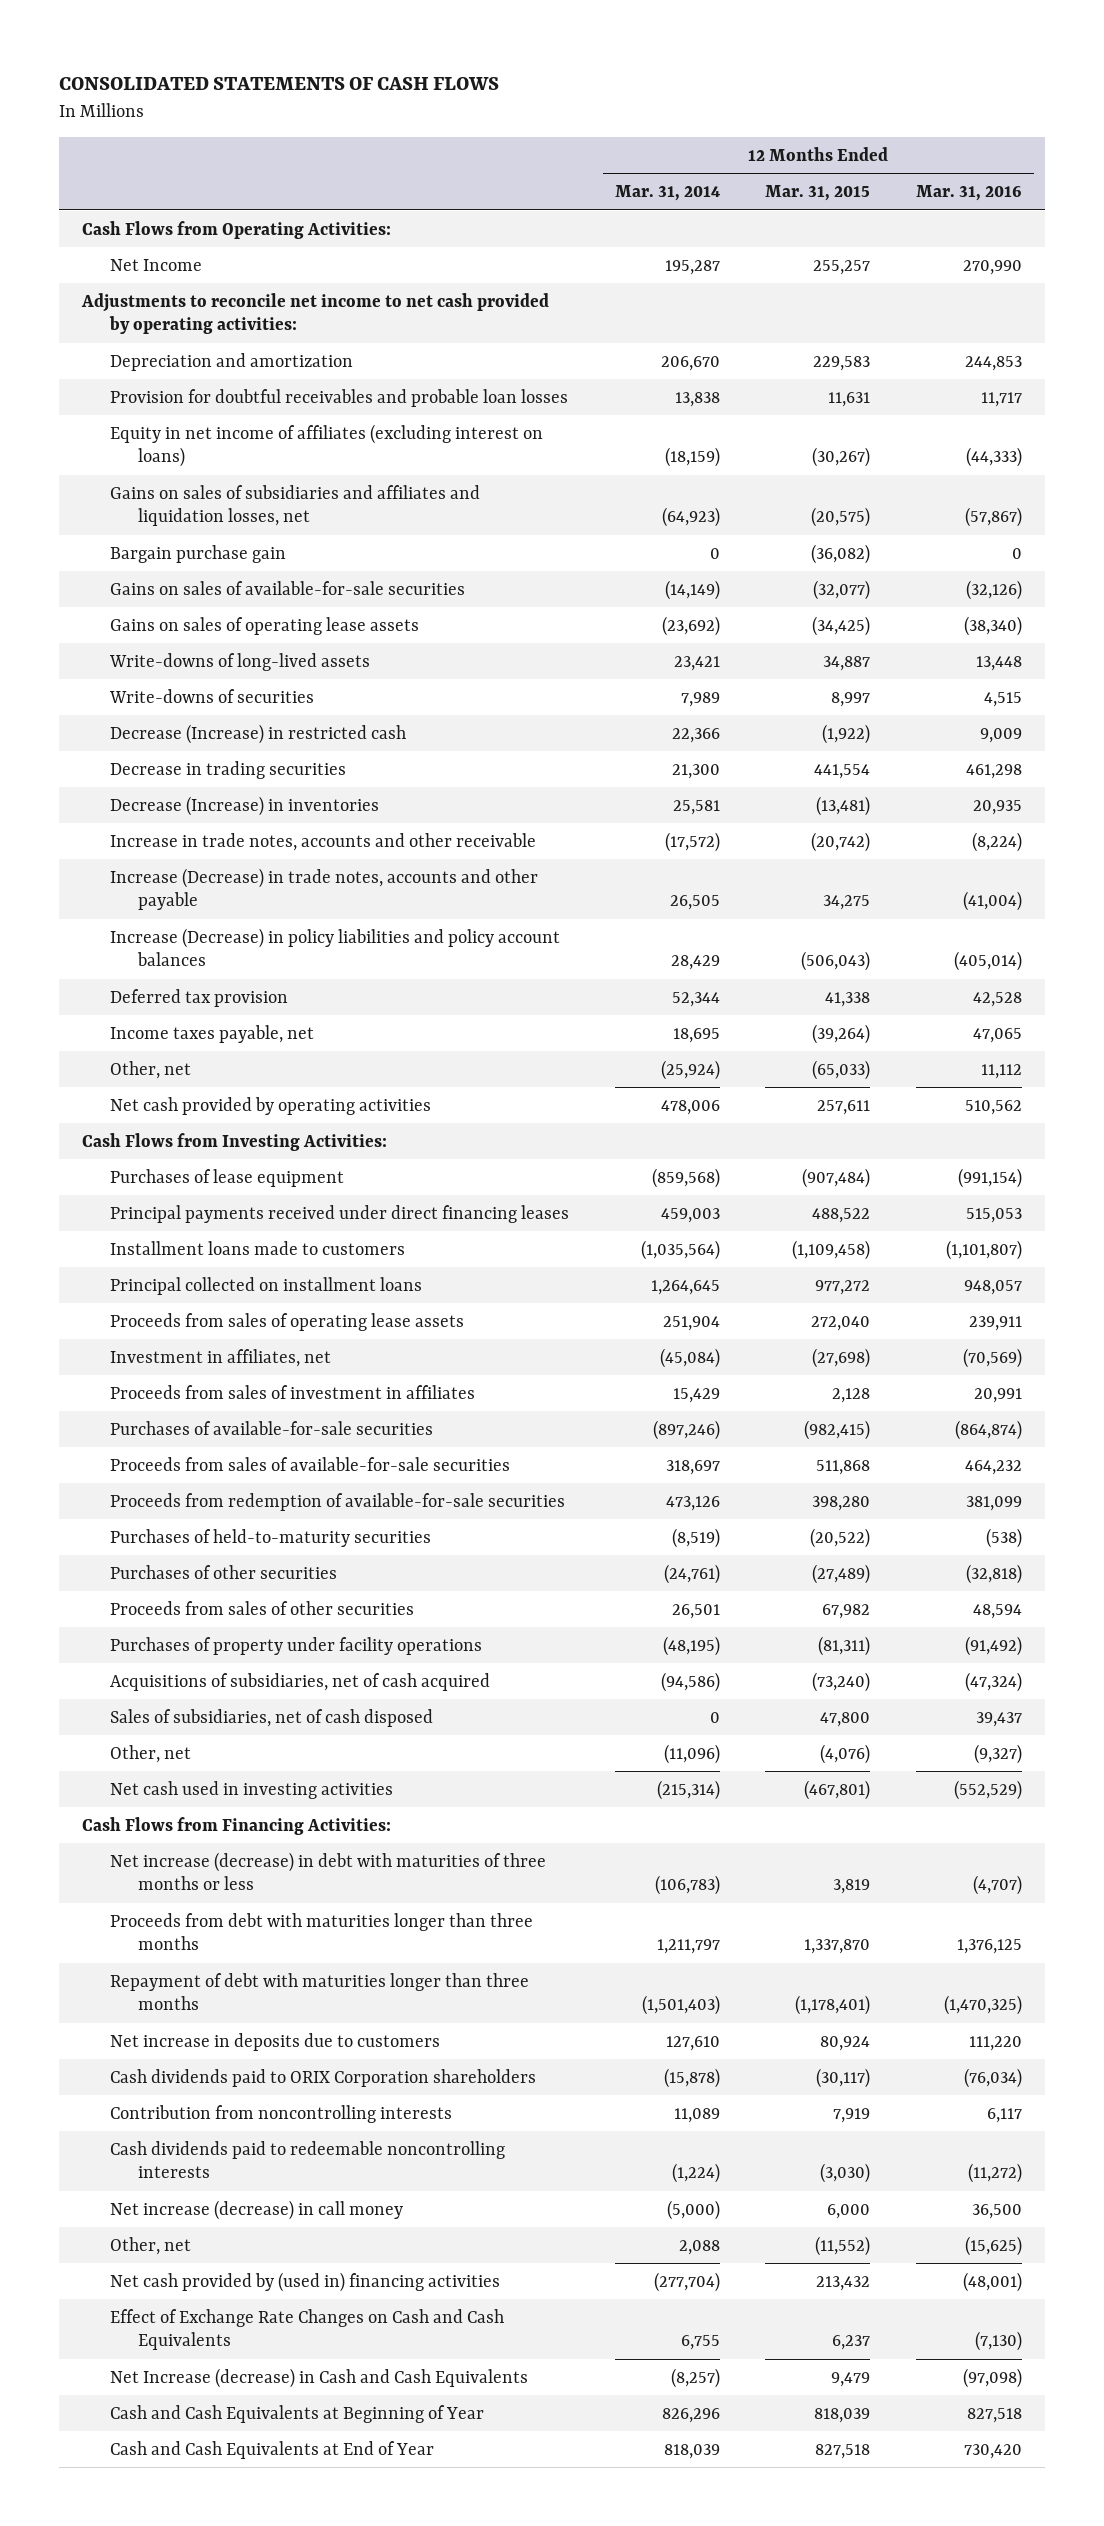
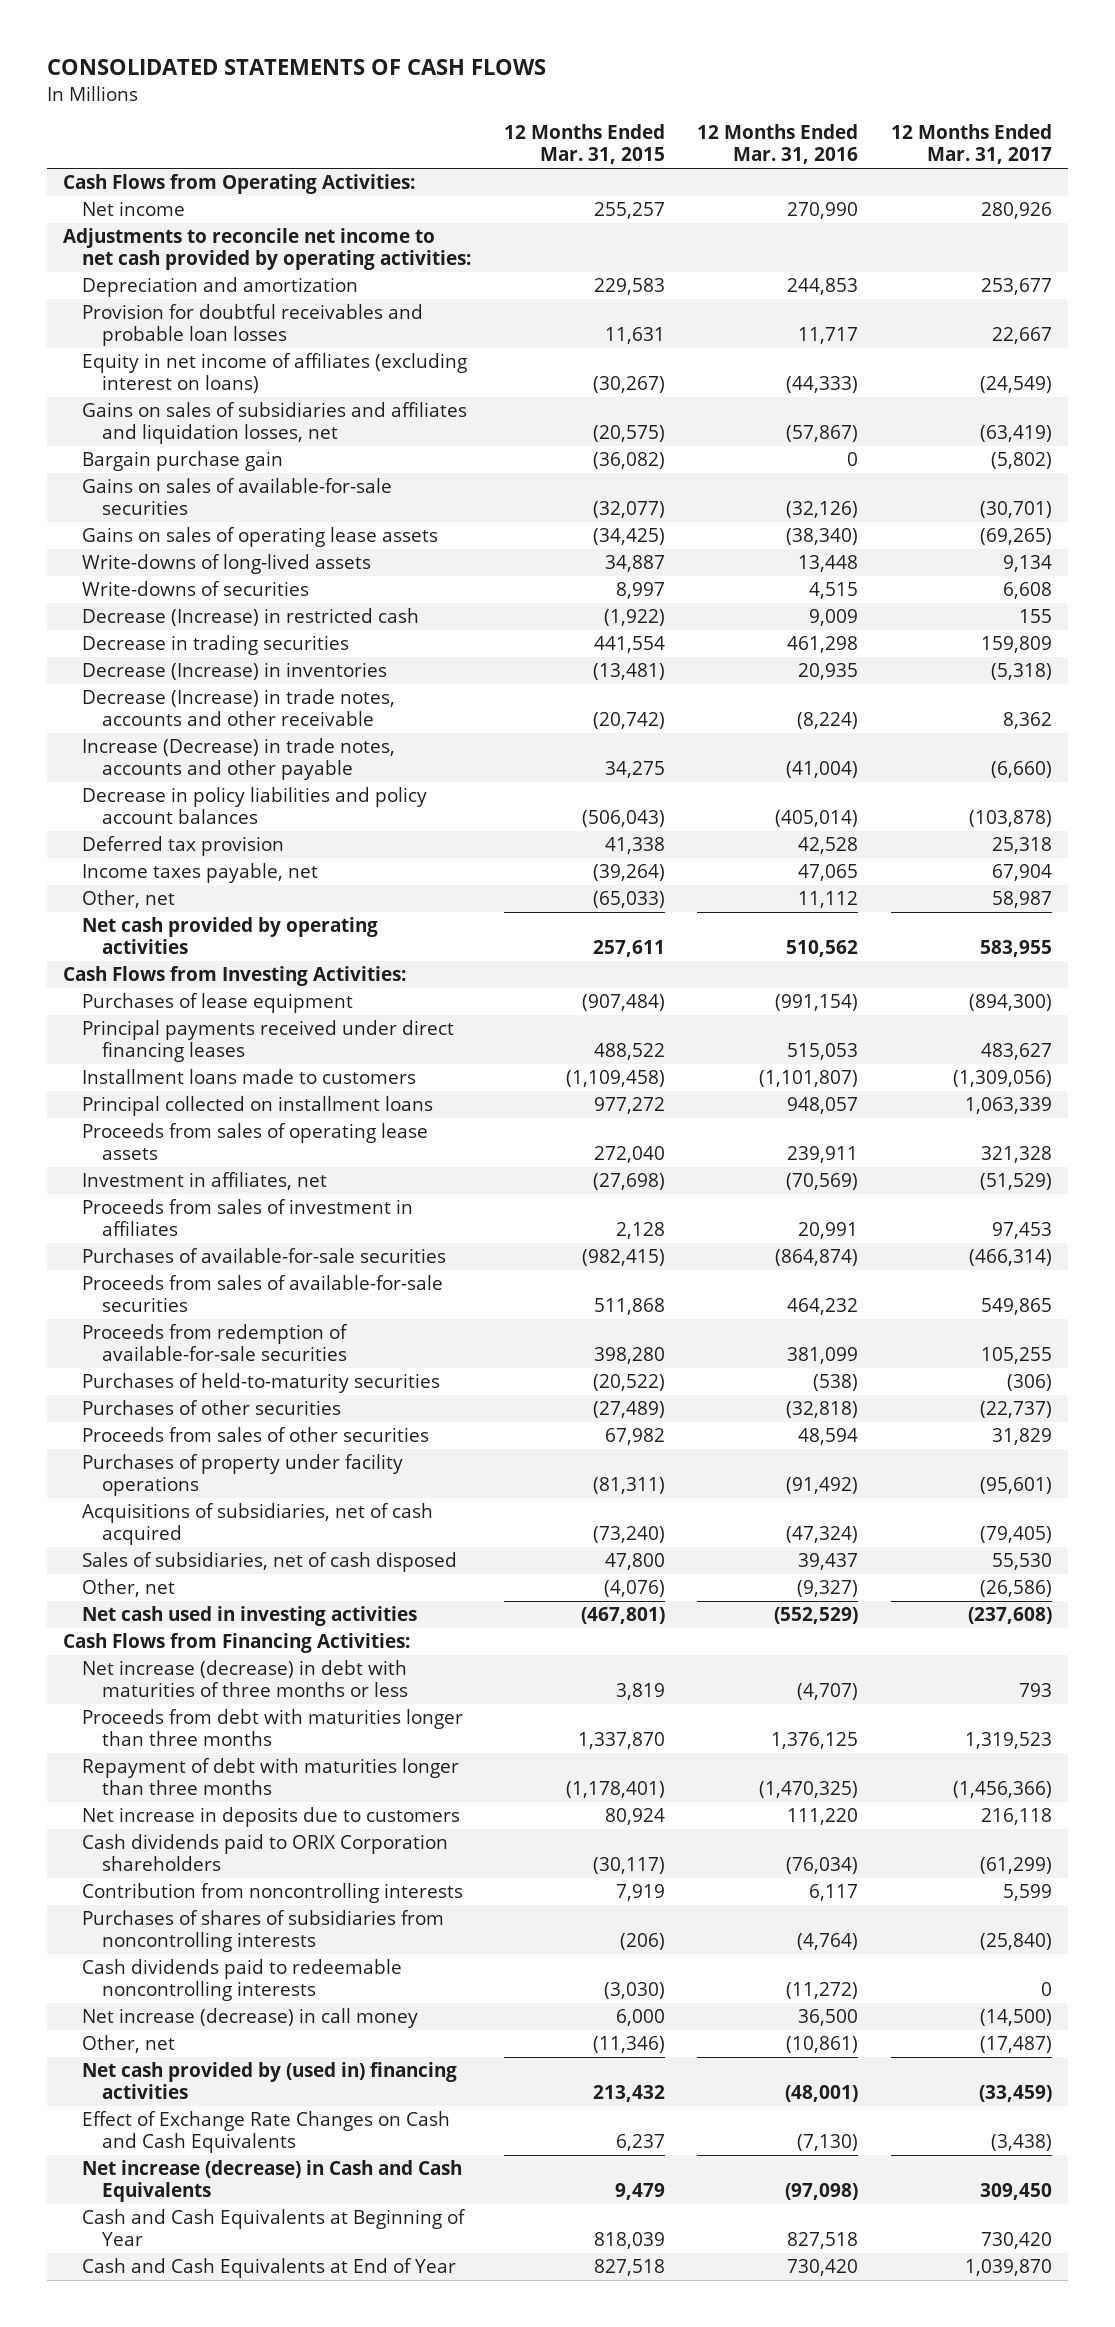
- | 12 Months Ended Mar. 31, 2014 | 12 Months Ended Mar. 31, 2015 | 12 Months Ended Mar. 31, 2016
+ | 12 Months Ended Mar. 31, 2015 | 12 Months Ended Mar. 31, 2016 | 12 Months Ended Mar. 31, 2017
- Net Income | 195,287 | 255,257 | 270,990
+ Net income | 255,257 | 270,990 | 280,926
- Increase in trade notes, accounts and other receivable | (17,572) | (20,742) | (8,224)
+ Decrease (Increase) in trade notes, accounts and other receivable | (20,742) | (8,224) | 8,362
- Increase (Decrease) in policy liabilities and policy account balances | 28,429 | (506,043) | (405,014)
+ Decrease in policy liabilities and policy account balances | (506,043) | (405,014) | (103,878)
+ Purchases of shares of subsidiaries from noncontrolling interests | (206) | (4,764) | (25,840)
- Other, net | 2,088 | (11,552) | (15,625)
+ Other, net | (11,346) | (10,861) | (17,487)
- Net Increase (decrease) in Cash and Cash Equivalents | (8,257) | 9,479 | (97,098)
+ Net increase (decrease) in Cash and Cash Equivalents | 9,479 | (97,098) | 309,450

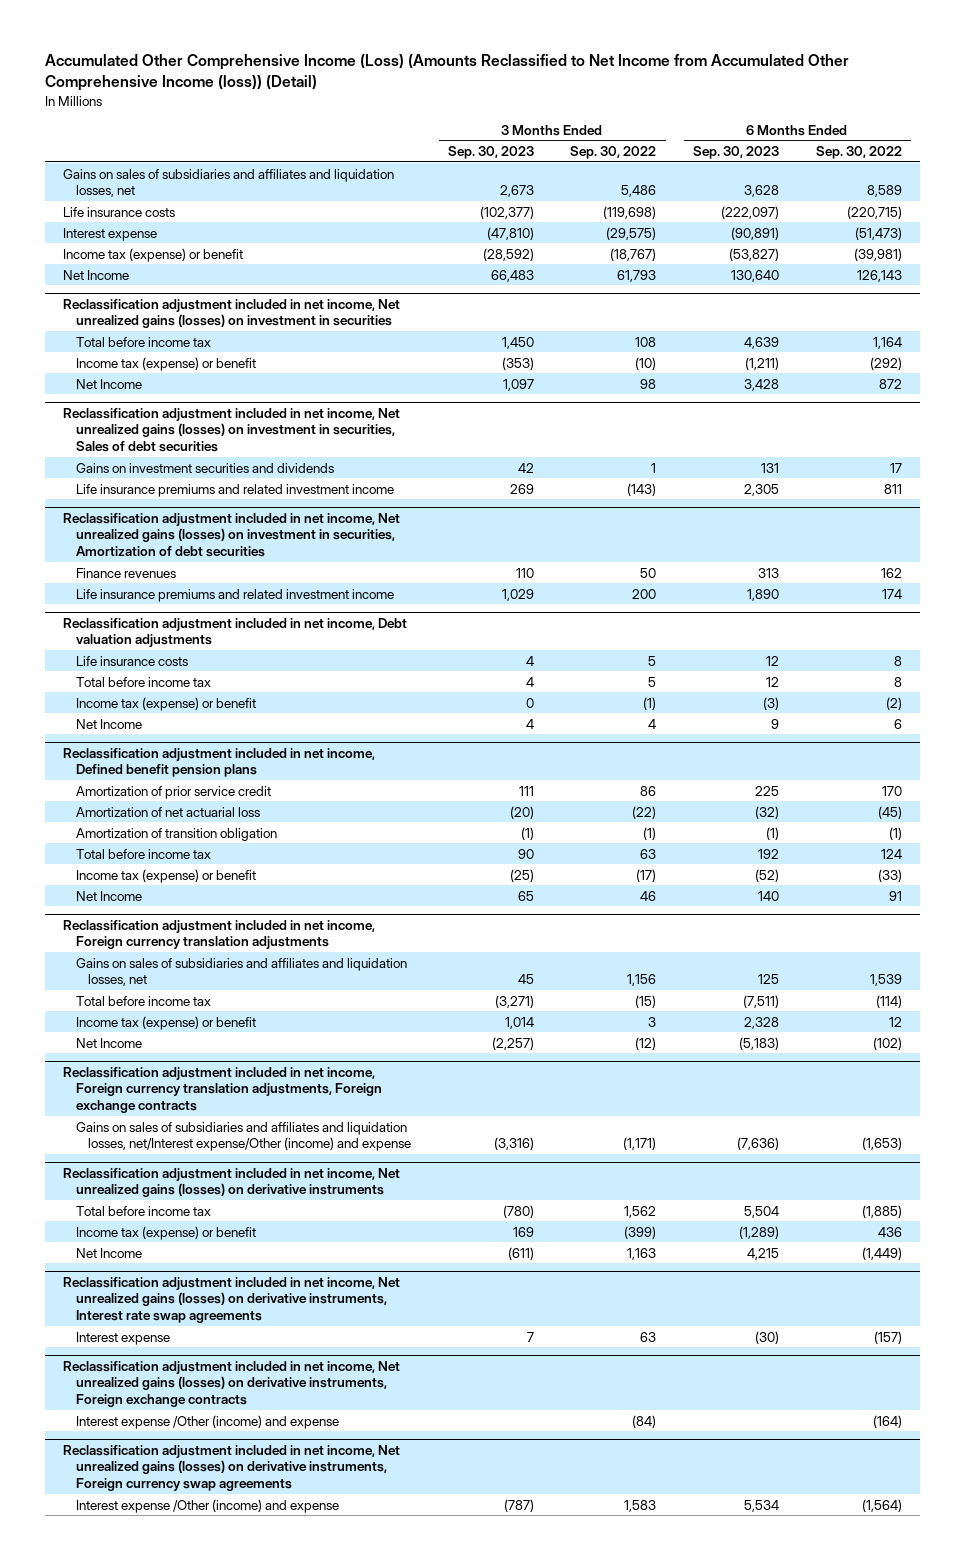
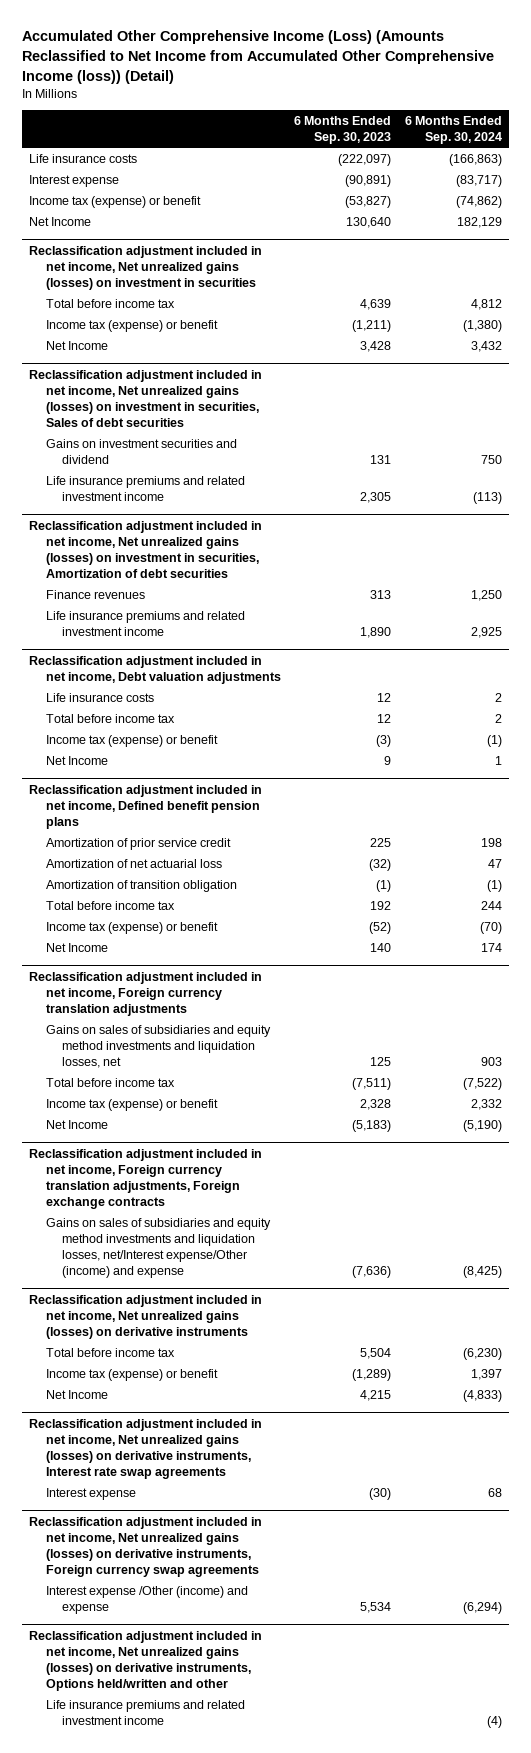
- | 3 Months Ended Sep. 30, 2023 | 3 Months Ended Sep. 30, 2022 | 6 Months Ended Sep. 30, 2023 | 6 Months Ended Sep. 30, 2022
+ | 6 Months Ended Sep. 30, 2023 | 6 Months Ended Sep. 30, 2024
- Gains on sales of subsidiaries and affiliates and liquidation losses, net | 2,673 | 5,486 | 3,628 | 8,589
@ Reclassification adjustment included in net income, Net unrealized gains (losses) on investment in securities, Sales of debt securities
- Gains on investment securities and dividends | 42 | 1 | 131 | 17
+ Gains on investment securities and dividend | 131 | 750
@ Reclassification adjustment included in net income, Foreign currency translation adjustments
- Gains on sales of subsidiaries and affiliates and liquidation losses, net | 45 | 1,156 | 125 | 1,539
+ Gains on sales of subsidiaries and equity method investments and liquidation losses, net | 125 | 903
@ Reclassification adjustment included in net income, Foreign currency translation adjustments, Foreign exchange contracts
- Gains on sales of subsidiaries and affiliates and liquidation losses, net/Interest expense/Other (income) and expense | (3,316) | (1,171) | (7,636) | (1,653)
+ Gains on sales of subsidiaries and equity method investments and liquidation losses, net/Interest expense/Other (income) and expense | (7,636) | (8,425)
- Reclassification adjustment included in net income, Net unrealized gains (losses) on derivative instruments, Foreign exchange contracts
- Interest expense /Other (income) and expense | | (84) | | (164)
+ Reclassification adjustment included in net income, Net unrealized gains (losses) on derivative instruments, Options held/written and other
+ Life insurance premiums and related investment income | | (4)

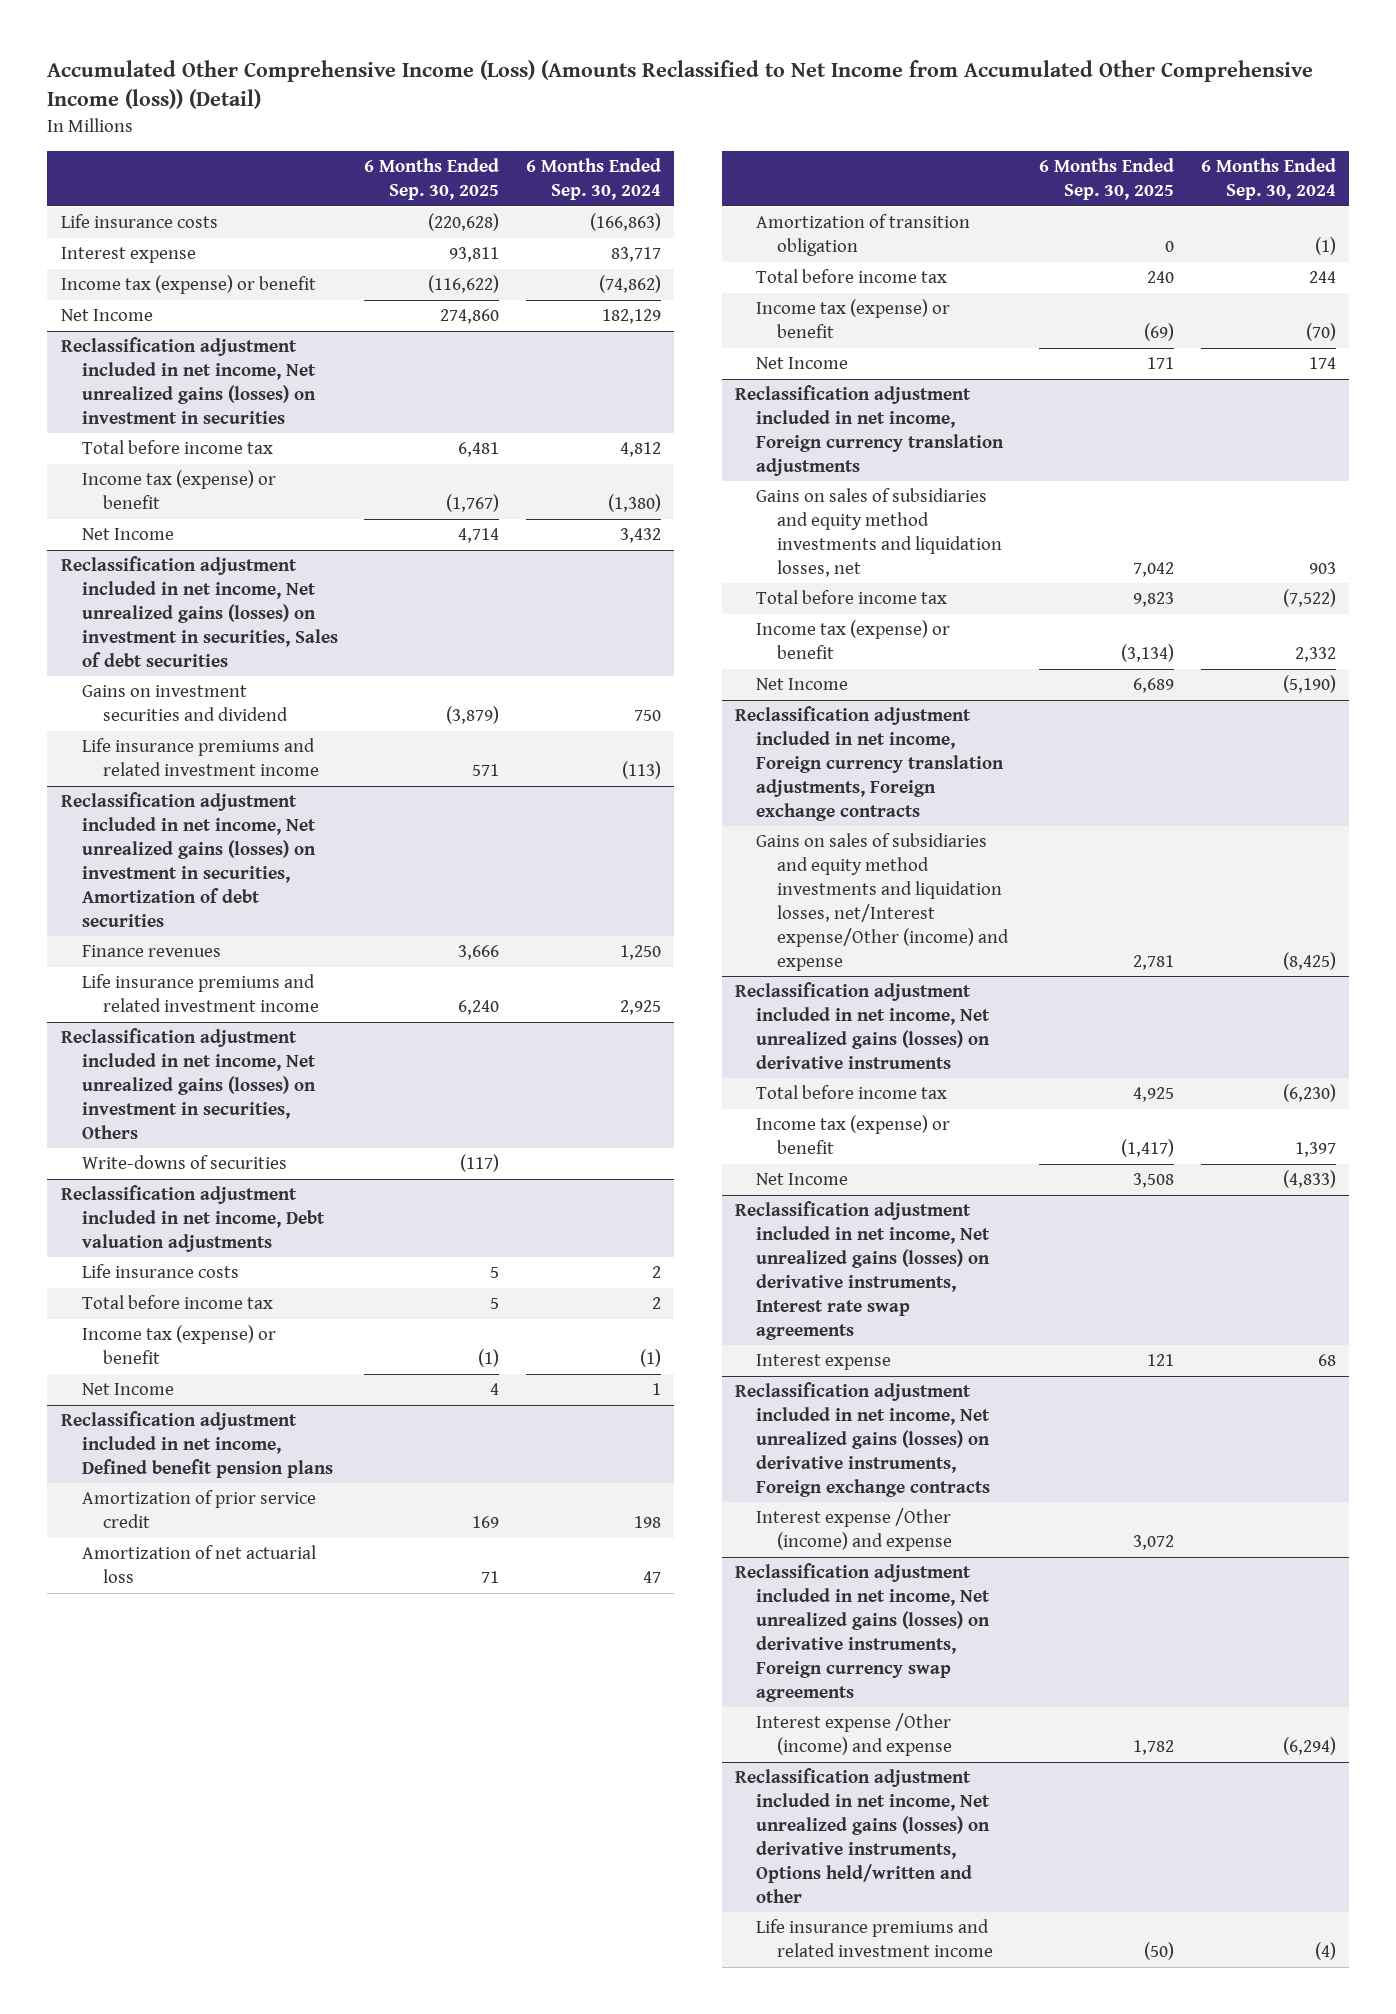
- | 6 Months Ended Sep. 30, 2023 | 6 Months Ended Sep. 30, 2024
+ | 6 Months Ended Sep. 30, 2025 | 6 Months Ended Sep. 30, 2024
- Interest expense | (90,891) | (83,717)
+ Interest expense | 93,811 | 83,717
+ Reclassification adjustment included in net income, Net unrealized gains (losses) on investment in securities, Others
+ Write-downs of securities | (117) |
+ Reclassification adjustment included in net income, Net unrealized gains (losses) on derivative instruments, Foreign exchange contracts
+ Interest expense /Other (income) and expense | 3,072 |

